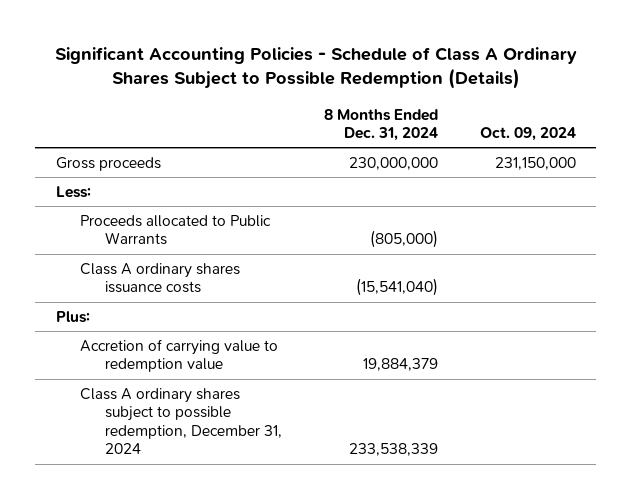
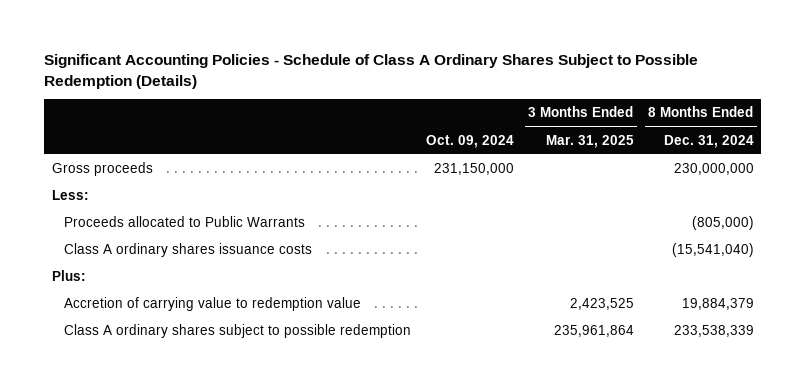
- | 8 Months Ended Dec. 31, 2024 | Oct. 09, 2024
+ | Oct. 09, 2024 | 3 Months Ended Mar. 31, 2025 | 8 Months Ended Dec. 31, 2024
- Class A ordinary shares subject to possible redemption, December 31, 2024 | 233,538,339 |
+ Class A ordinary shares subject to possible redemption | | 235,961,864 | 233,538,339

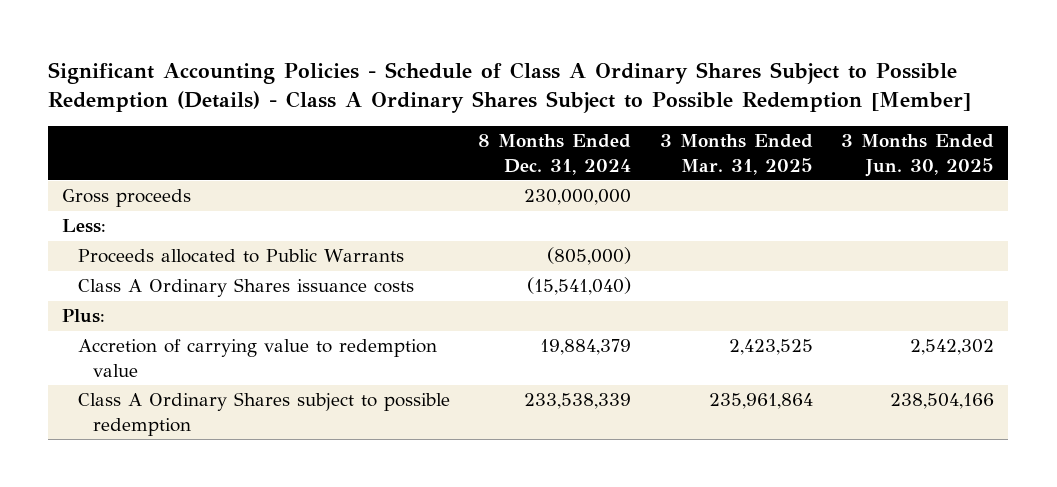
- Significant Accounting Policies - Schedule of Class A Ordinary Shares Subject to Possible Redemption (Details)
+ Significant Accounting Policies - Schedule of Class A Ordinary Shares Subject to Possible Redemption (Details) - Class A Ordinary Shares Subject to Possible Redemption [Member]
- | Oct. 09, 2024 | 3 Months Ended Mar. 31, 2025 | 8 Months Ended Dec. 31, 2024
+ | 8 Months Ended Dec. 31, 2024 | 3 Months Ended Mar. 31, 2025 | 3 Months Ended Jun. 30, 2025
- Class A ordinary shares issuance costs | | | (15,541,040)
+ Class A Ordinary Shares issuance costs | (15,541,040) | |
- Class A ordinary shares subject to possible redemption | | 235,961,864 | 233,538,339
+ Class A Ordinary Shares subject to possible redemption | 233,538,339 | 235,961,864 | 238,504,166

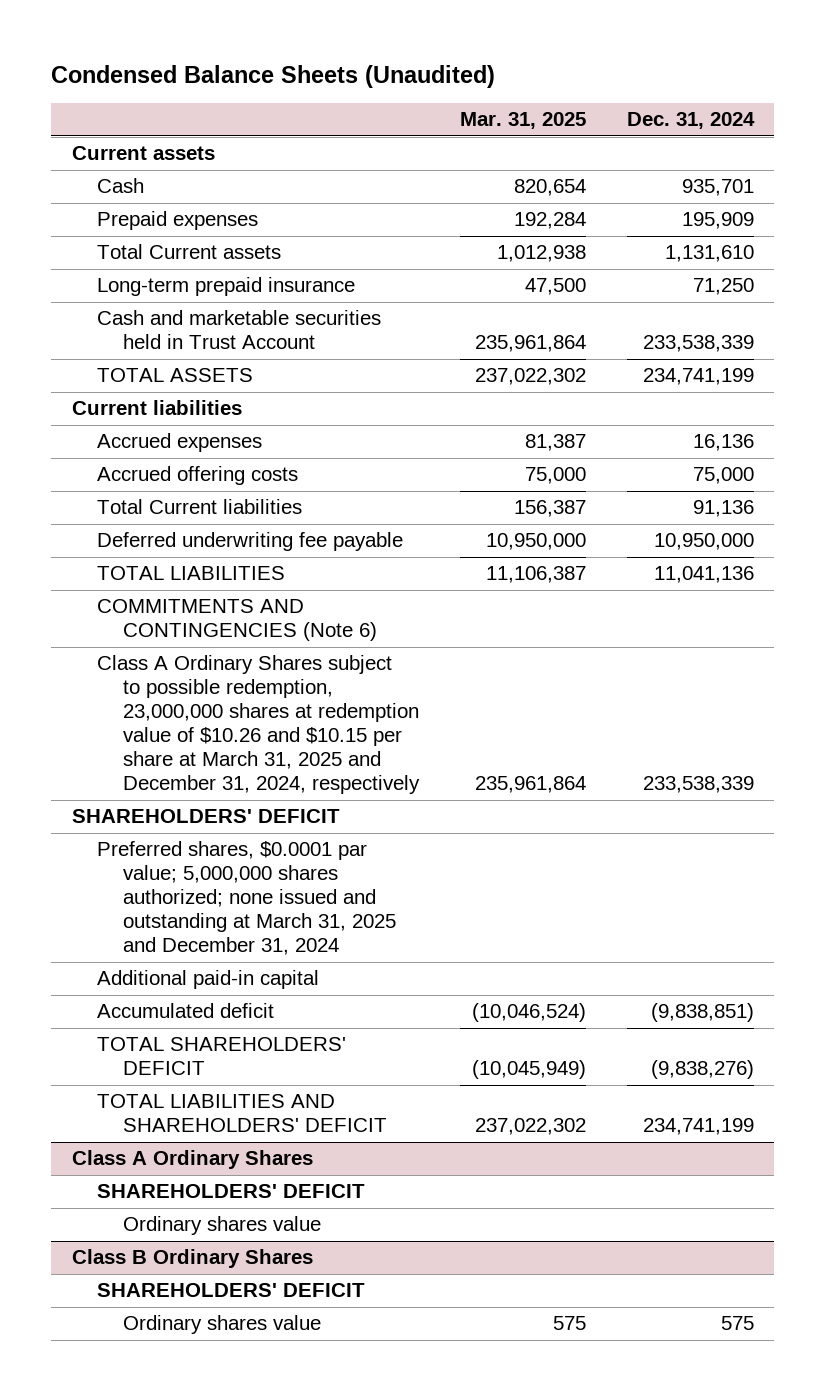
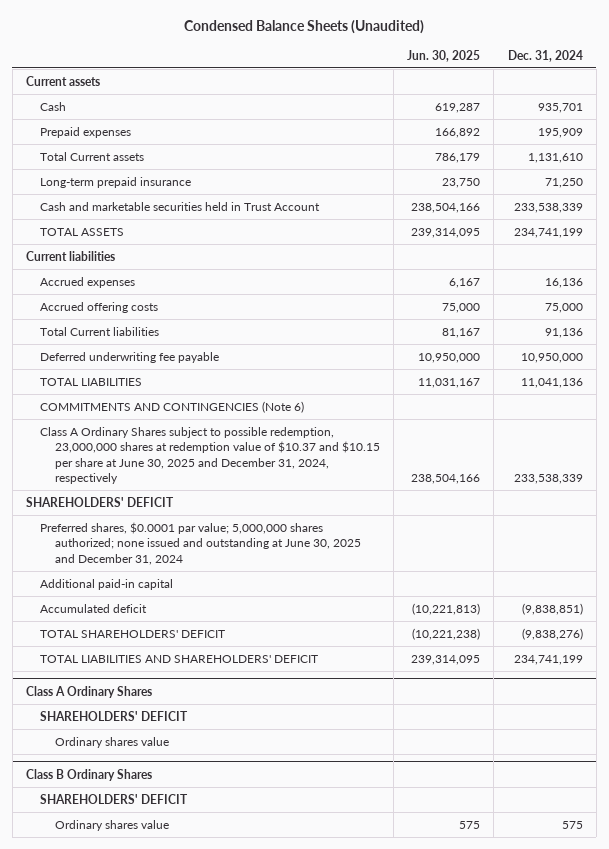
- | Mar. 31, 2025 | Dec. 31, 2024
+ | Jun. 30, 2025 | Dec. 31, 2024
- Class A Ordinary Shares subject to possible redemption, 23,000,000 shares at redemption value of $10.26 and $10.15 per share at March 31, 2025 and December 31, 2024, respectively | 235,961,864 | 233,538,339
+ Class A Ordinary Shares subject to possible redemption, 23,000,000 shares at redemption value of $10.37 and $10.15 per share at June 30, 2025 and December 31, 2024, respectively | 238,504,166 | 233,538,339
- Preferred shares, $0.0001 par value; 5,000,000 shares authorized; none issued and outstanding at March 31, 2025 and December 31, 2024
+ Preferred shares, $0.0001 par value; 5,000,000 shares authorized; none issued and outstanding at June 30, 2025 and December 31, 2024

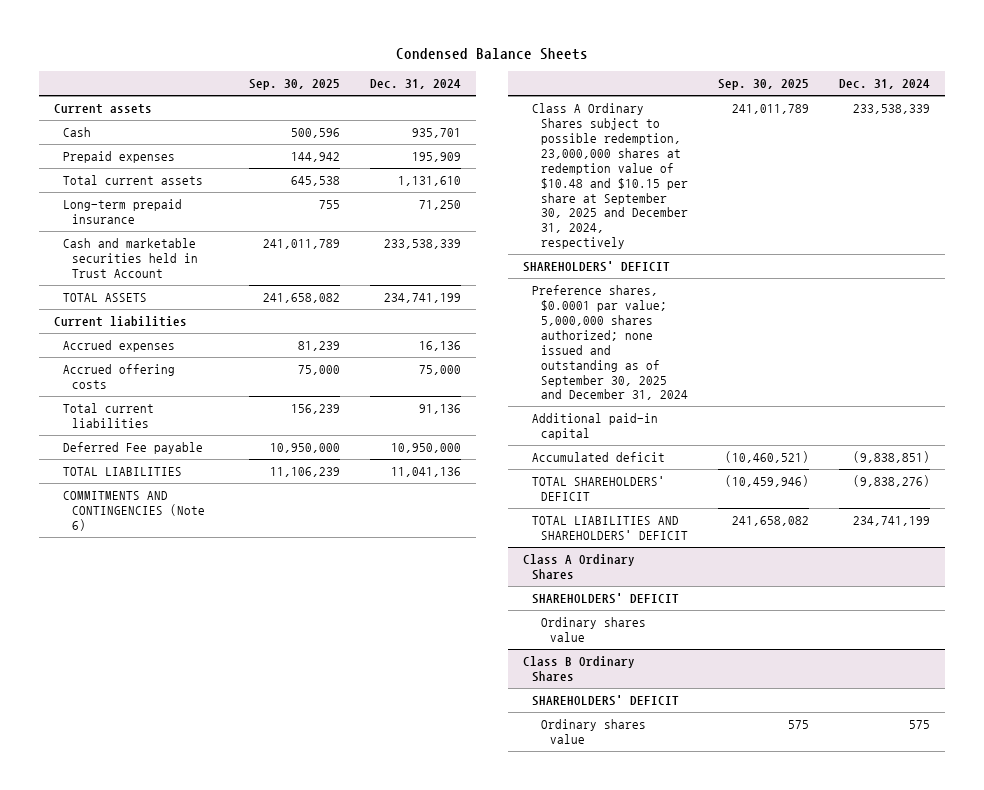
- Condensed Balance Sheets (Unaudited)
+ Condensed Balance Sheets
- | Jun. 30, 2025 | Dec. 31, 2024
+ | Sep. 30, 2025 | Dec. 31, 2024
- Total Current assets | 786,179 | 1,131,610
+ Total current assets | 645,538 | 1,131,610
- Total Current liabilities | 81,167 | 91,136
- Deferred underwriting fee payable | 10,950,000 | 10,950,000
+ Total current liabilities | 156,239 | 91,136
+ Deferred Fee payable | 10,950,000 | 10,950,000
- Class A Ordinary Shares subject to possible redemption, 23,000,000 shares at redemption value of $10.37 and $10.15 per share at June 30, 2025 and December 31, 2024, respectively | 238,504,166 | 233,538,339
+ Class A Ordinary Shares subject to possible redemption, 23,000,000 shares at redemption value of $10.48 and $10.15 per share at September 30, 2025 and December 31, 2024, respectively | 241,011,789 | 233,538,339
- Preferred shares, $0.0001 par value; 5,000,000 shares authorized; none issued and outstanding at June 30, 2025 and December 31, 2024
+ Preference shares, $0.0001 par value; 5,000,000 shares authorized; none issued and outstanding as of September 30, 2025 and December 31, 2024

